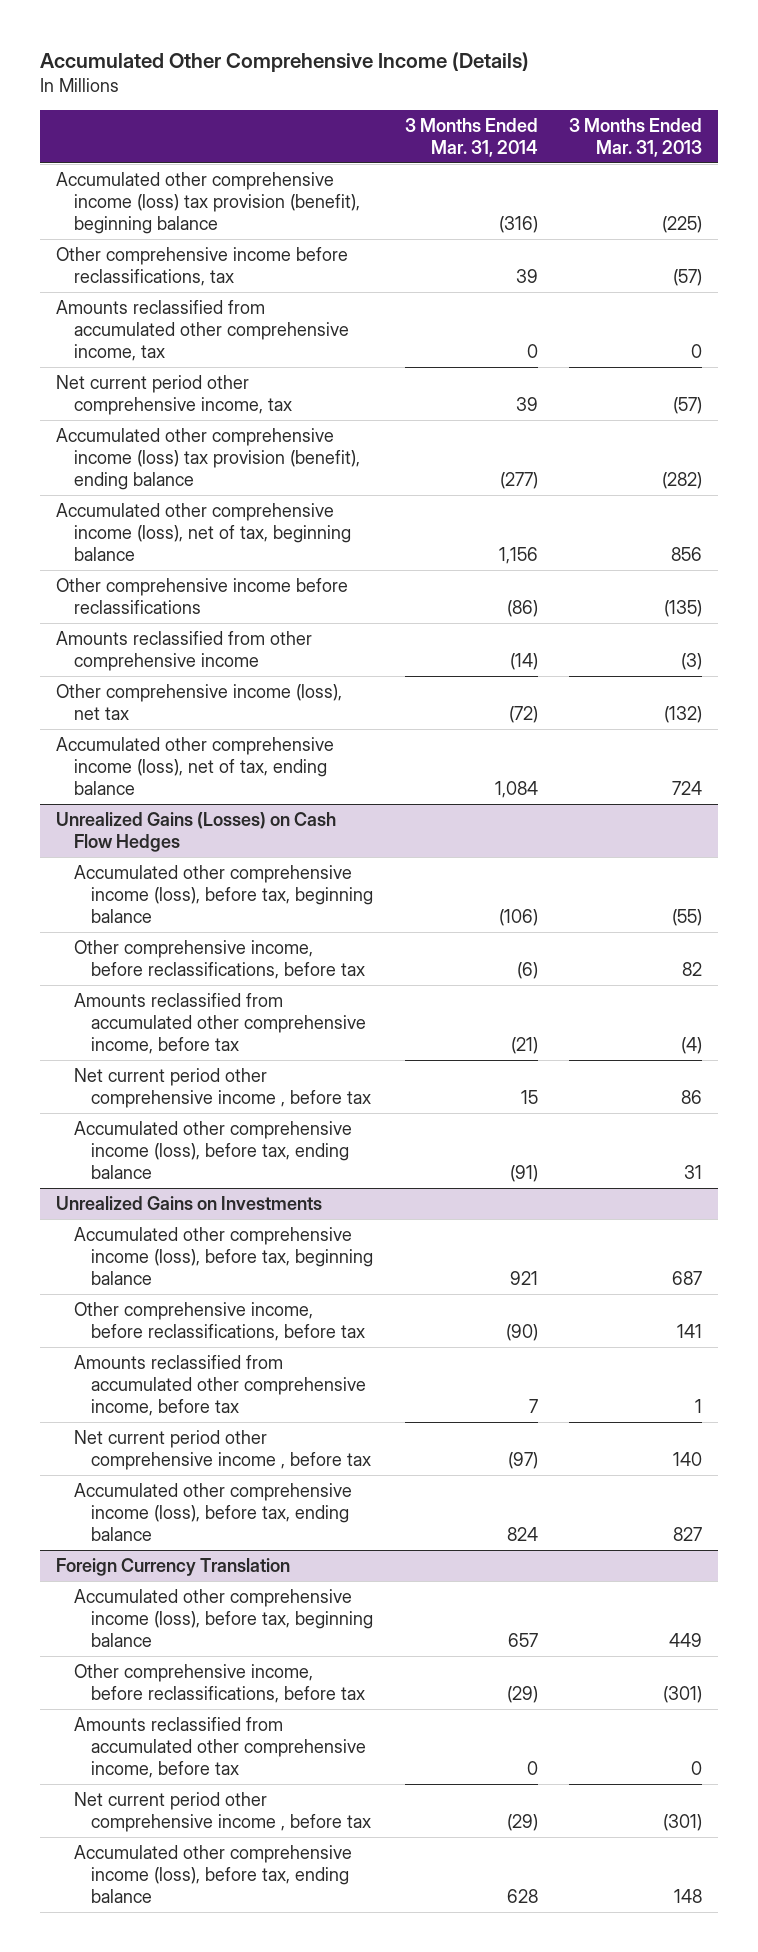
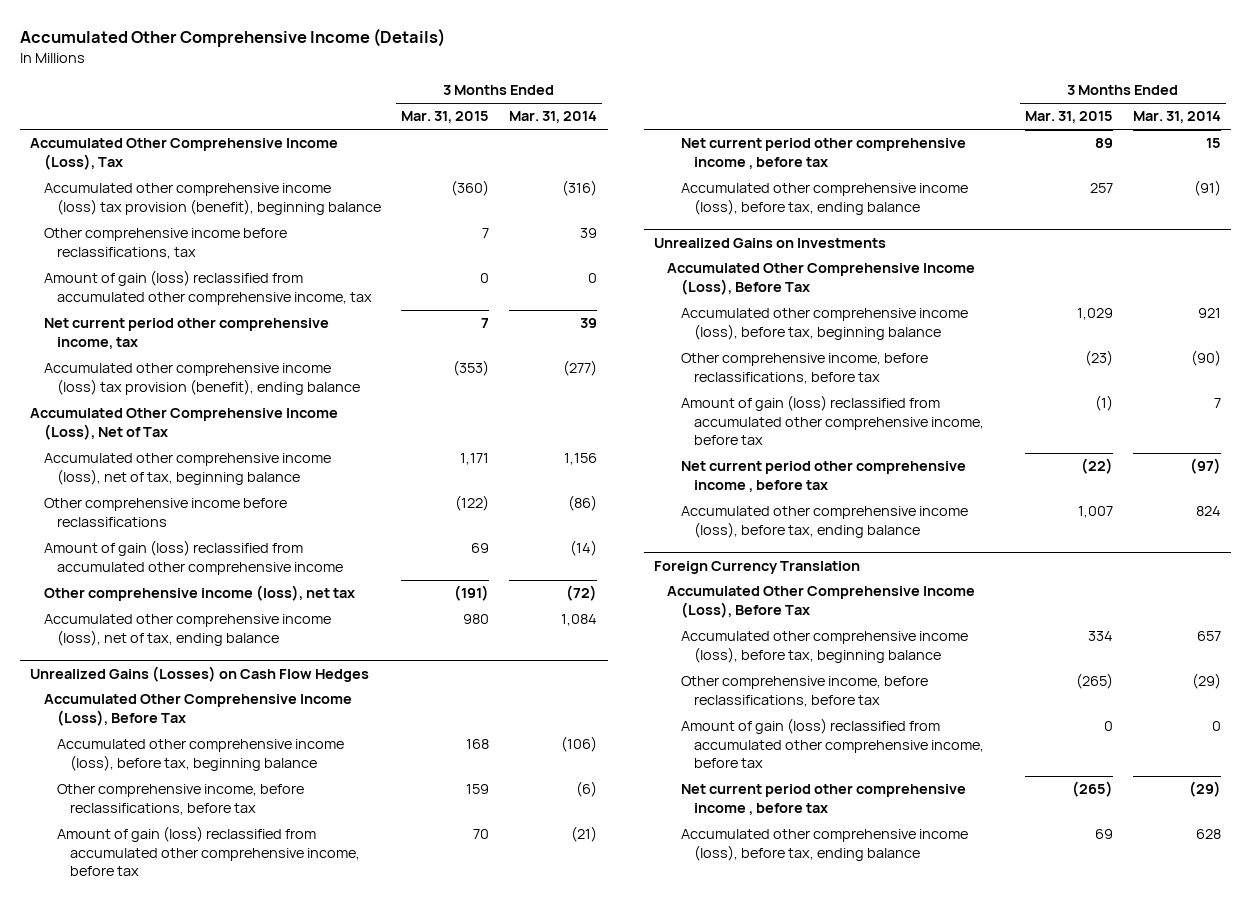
- | 3 Months Ended Mar. 31, 2014 | 3 Months Ended Mar. 31, 2013
+ | 3 Months Ended Mar. 31, 2015 | 3 Months Ended Mar. 31, 2014
+ Accumulated Other Comprehensive Income (Loss), Tax
- Amounts reclassified from accumulated other comprehensive income, tax | 0 | 0
+ Amount of gain (loss) reclassified from accumulated other comprehensive income, tax | 0 | 0
+ Accumulated Other Comprehensive Income (Loss), Net of Tax
- Amounts reclassified from other comprehensive income | (14) | (3)
+ Amount of gain (loss) reclassified from accumulated other comprehensive income | 69 | (14)
@ Unrealized Gains (Losses) on Cash Flow Hedges
+ Accumulated Other Comprehensive Income (Loss), Before Tax
- Amounts reclassified from accumulated other comprehensive income, before tax | (21) | (4)
+ Amount of gain (loss) reclassified from accumulated other comprehensive income, before tax | 70 | (21)
@ Unrealized Gains on Investments
+ Accumulated Other Comprehensive Income (Loss), Before Tax
- Amounts reclassified from accumulated other comprehensive income, before tax | 7 | 1
+ Amount of gain (loss) reclassified from accumulated other comprehensive income, before tax | (1) | 7
@ Foreign Currency Translation
+ Accumulated Other Comprehensive Income (Loss), Before Tax
- Amounts reclassified from accumulated other comprehensive income, before tax | 0 | 0
+ Amount of gain (loss) reclassified from accumulated other comprehensive income, before tax | 0 | 0

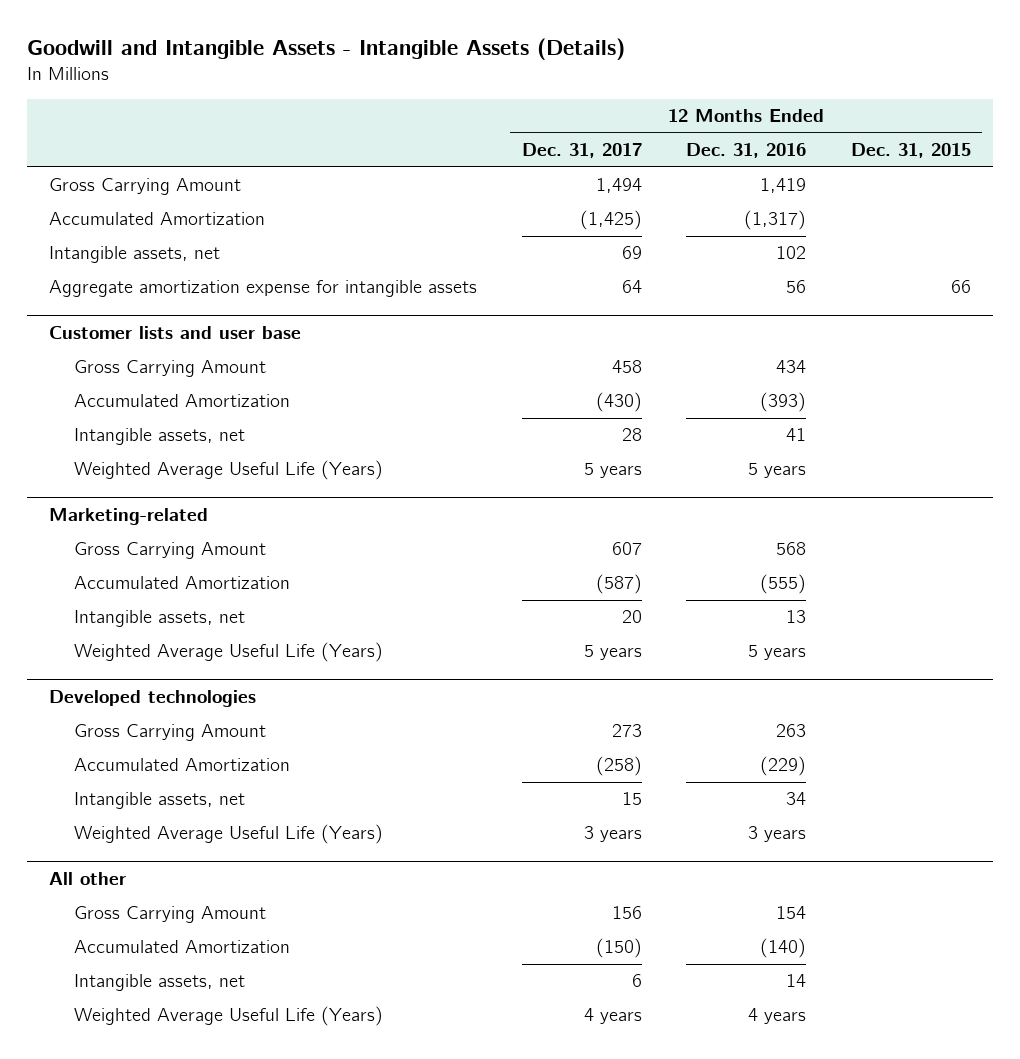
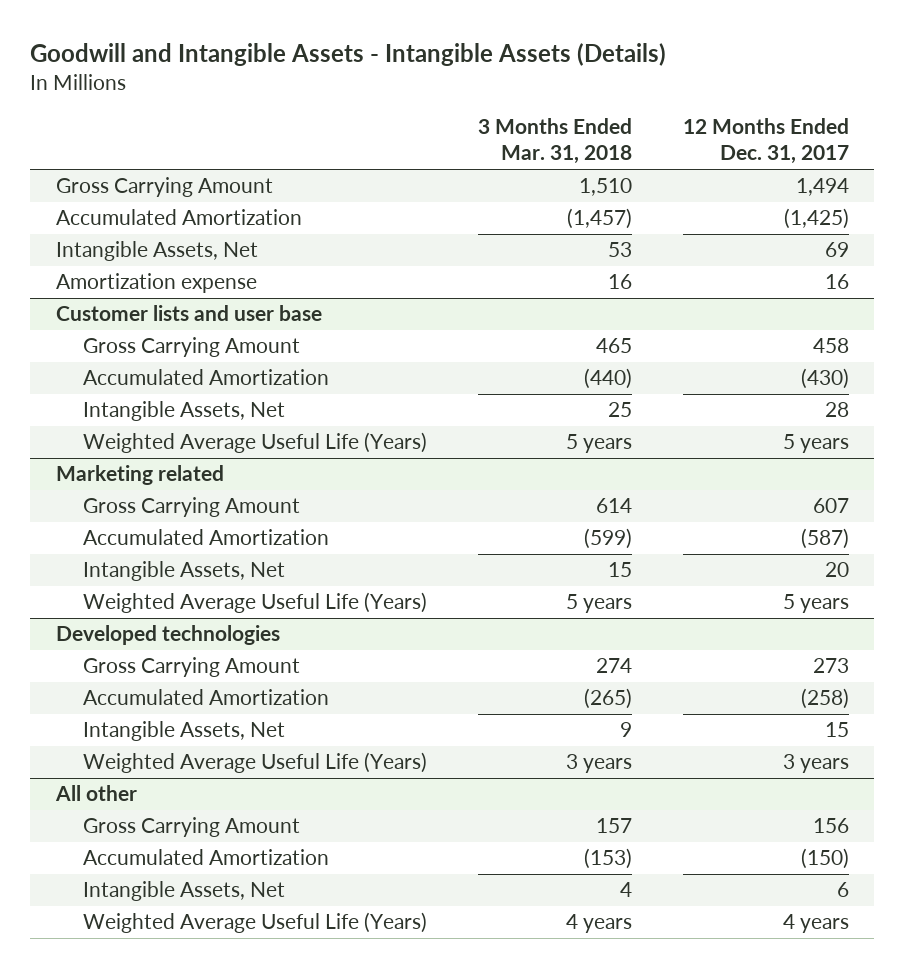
- | 12 Months Ended Dec. 31, 2017 | 12 Months Ended Dec. 31, 2016 | 12 Months Ended Dec. 31, 2015
+ | 3 Months Ended Mar. 31, 2018 | 12 Months Ended Dec. 31, 2017
- Intangible assets, net | 69 | 102 |
- Aggregate amortization expense for intangible assets | 64 | 56 | 66
+ Intangible Assets, Net | 53 | 69
+ Amortization expense | 16 | 16
@ Customer lists and user base
- Intangible assets, net | 28 | 41 |
+ Intangible Assets, Net | 25 | 28
- Marketing-related
+ Marketing related
- Intangible assets, net | 20 | 13 |
+ Intangible Assets, Net | 15 | 20
@ Developed technologies
- Intangible assets, net | 15 | 34 |
+ Intangible Assets, Net | 9 | 15
@ All other
- Intangible assets, net | 6 | 14 |
+ Intangible Assets, Net | 4 | 6

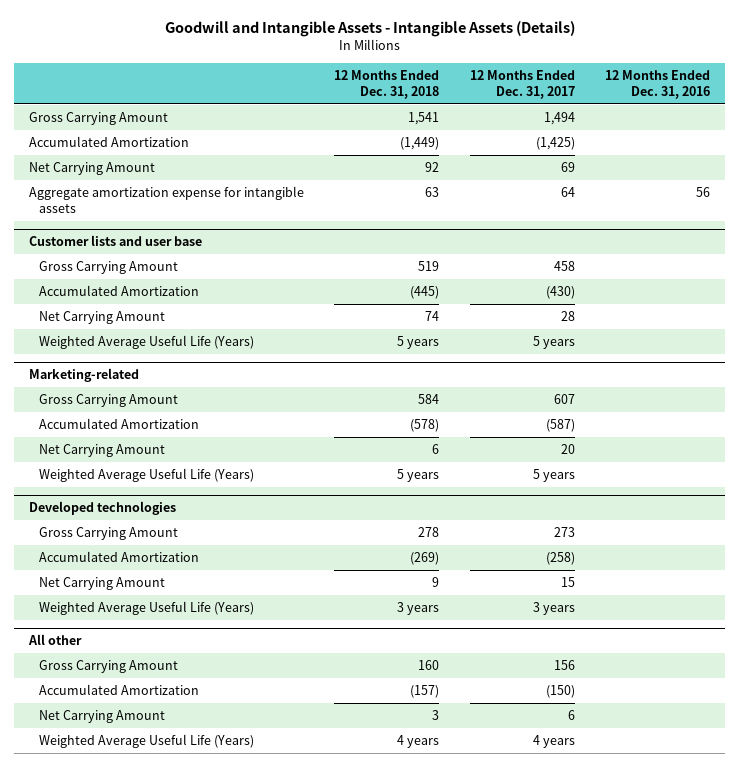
- | 3 Months Ended Mar. 31, 2018 | 12 Months Ended Dec. 31, 2017
+ | 12 Months Ended Dec. 31, 2018 | 12 Months Ended Dec. 31, 2017 | 12 Months Ended Dec. 31, 2016
- Intangible Assets, Net | 53 | 69
- Amortization expense | 16 | 16
+ Net Carrying Amount | 92 | 69 |
+ Aggregate amortization expense for intangible assets | 63 | 64 | 56
@ Customer lists and user base
- Intangible Assets, Net | 25 | 28
+ Net Carrying Amount | 74 | 28 |
- Marketing related
+ Marketing-related
- Intangible Assets, Net | 15 | 20
+ Net Carrying Amount | 6 | 20 |
@ Developed technologies
- Intangible Assets, Net | 9 | 15
+ Net Carrying Amount | 9 | 15 |
@ All other
- Intangible Assets, Net | 4 | 6
+ Net Carrying Amount | 3 | 6 |

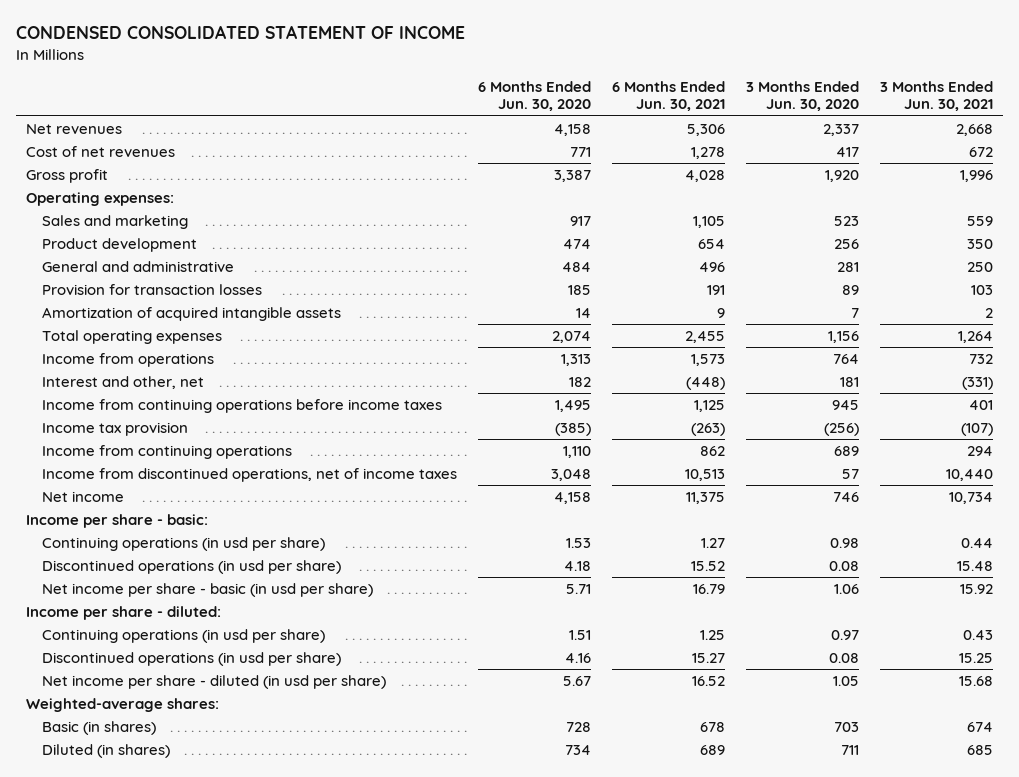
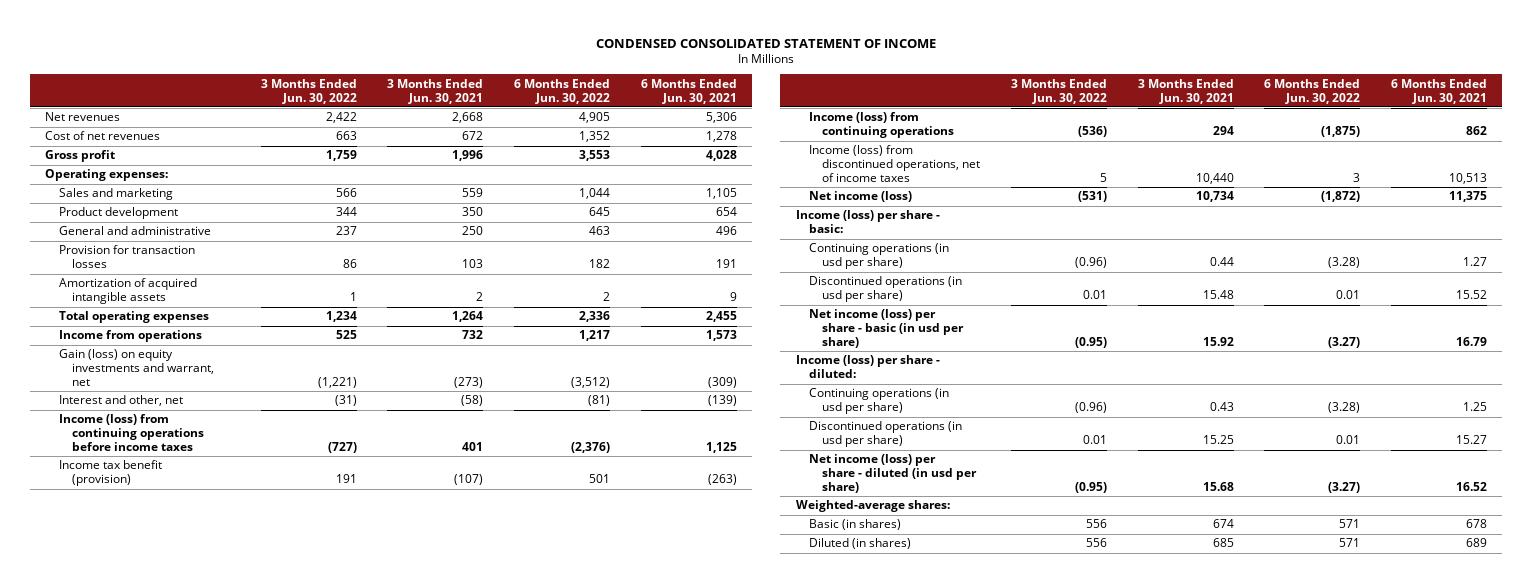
- | 6 Months Ended Jun. 30, 2020 | 6 Months Ended Jun. 30, 2021 | 3 Months Ended Jun. 30, 2020 | 3 Months Ended Jun. 30, 2021
+ | 3 Months Ended Jun. 30, 2022 | 3 Months Ended Jun. 30, 2021 | 6 Months Ended Jun. 30, 2022 | 6 Months Ended Jun. 30, 2021
- Interest and other, net | 182 | (448) | 181 | (331)
- Income from continuing operations before income taxes | 1,495 | 1,125 | 945 | 401
- Income tax provision | (385) | (263) | (256) | (107)
- Income from continuing operations | 1,110 | 862 | 689 | 294
- Income from discontinued operations, net of income taxes | 3,048 | 10,513 | 57 | 10,440
- Net income | 4,158 | 11,375 | 746 | 10,734
- Income per share - basic:
+ Gain (loss) on equity investments and warrant, net | (1,221) | (273) | (3,512) | (309)
+ Interest and other, net | (31) | (58) | (81) | (139)
+ Income (loss) from continuing operations before income taxes | (727) | 401 | (2,376) | 1,125
+ Income tax benefit (provision) | 191 | (107) | 501 | (263)
+ Income (loss) from continuing operations | (536) | 294 | (1,875) | 862
+ Income (loss) from discontinued operations, net of income taxes | 5 | 10,440 | 3 | 10,513
+ Net income (loss) | (531) | 10,734 | (1,872) | 11,375
+ Income (loss) per share - basic:
- Net income per share - basic (in usd per share) | 5.71 | 16.79 | 1.06 | 15.92
- Income per share - diluted:
+ Net income (loss) per share - basic (in usd per share) | (0.95) | 15.92 | (3.27) | 16.79
+ Income (loss) per share - diluted:
- Net income per share - diluted (in usd per share) | 5.67 | 16.52 | 1.05 | 15.68
+ Net income (loss) per share - diluted (in usd per share) | (0.95) | 15.68 | (3.27) | 16.52

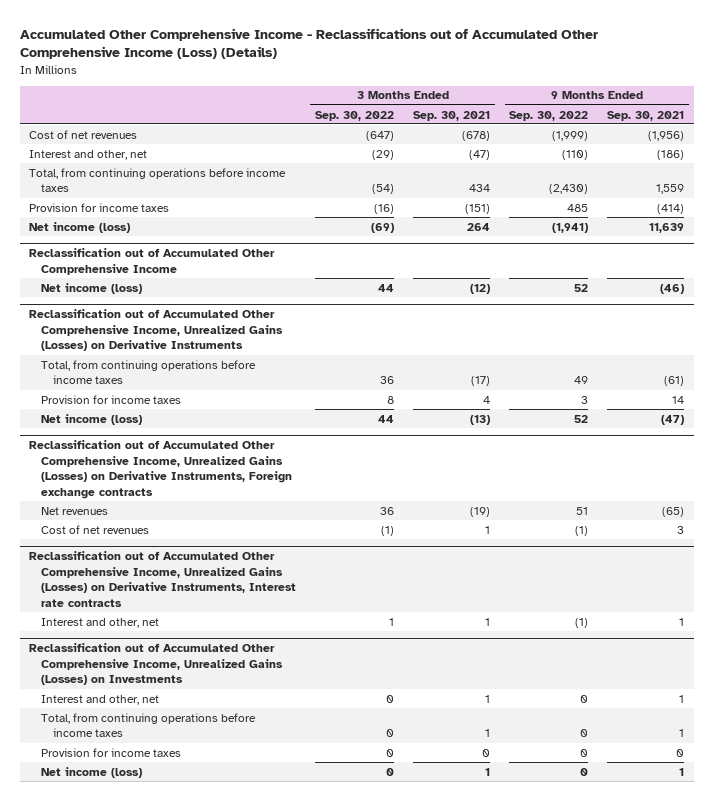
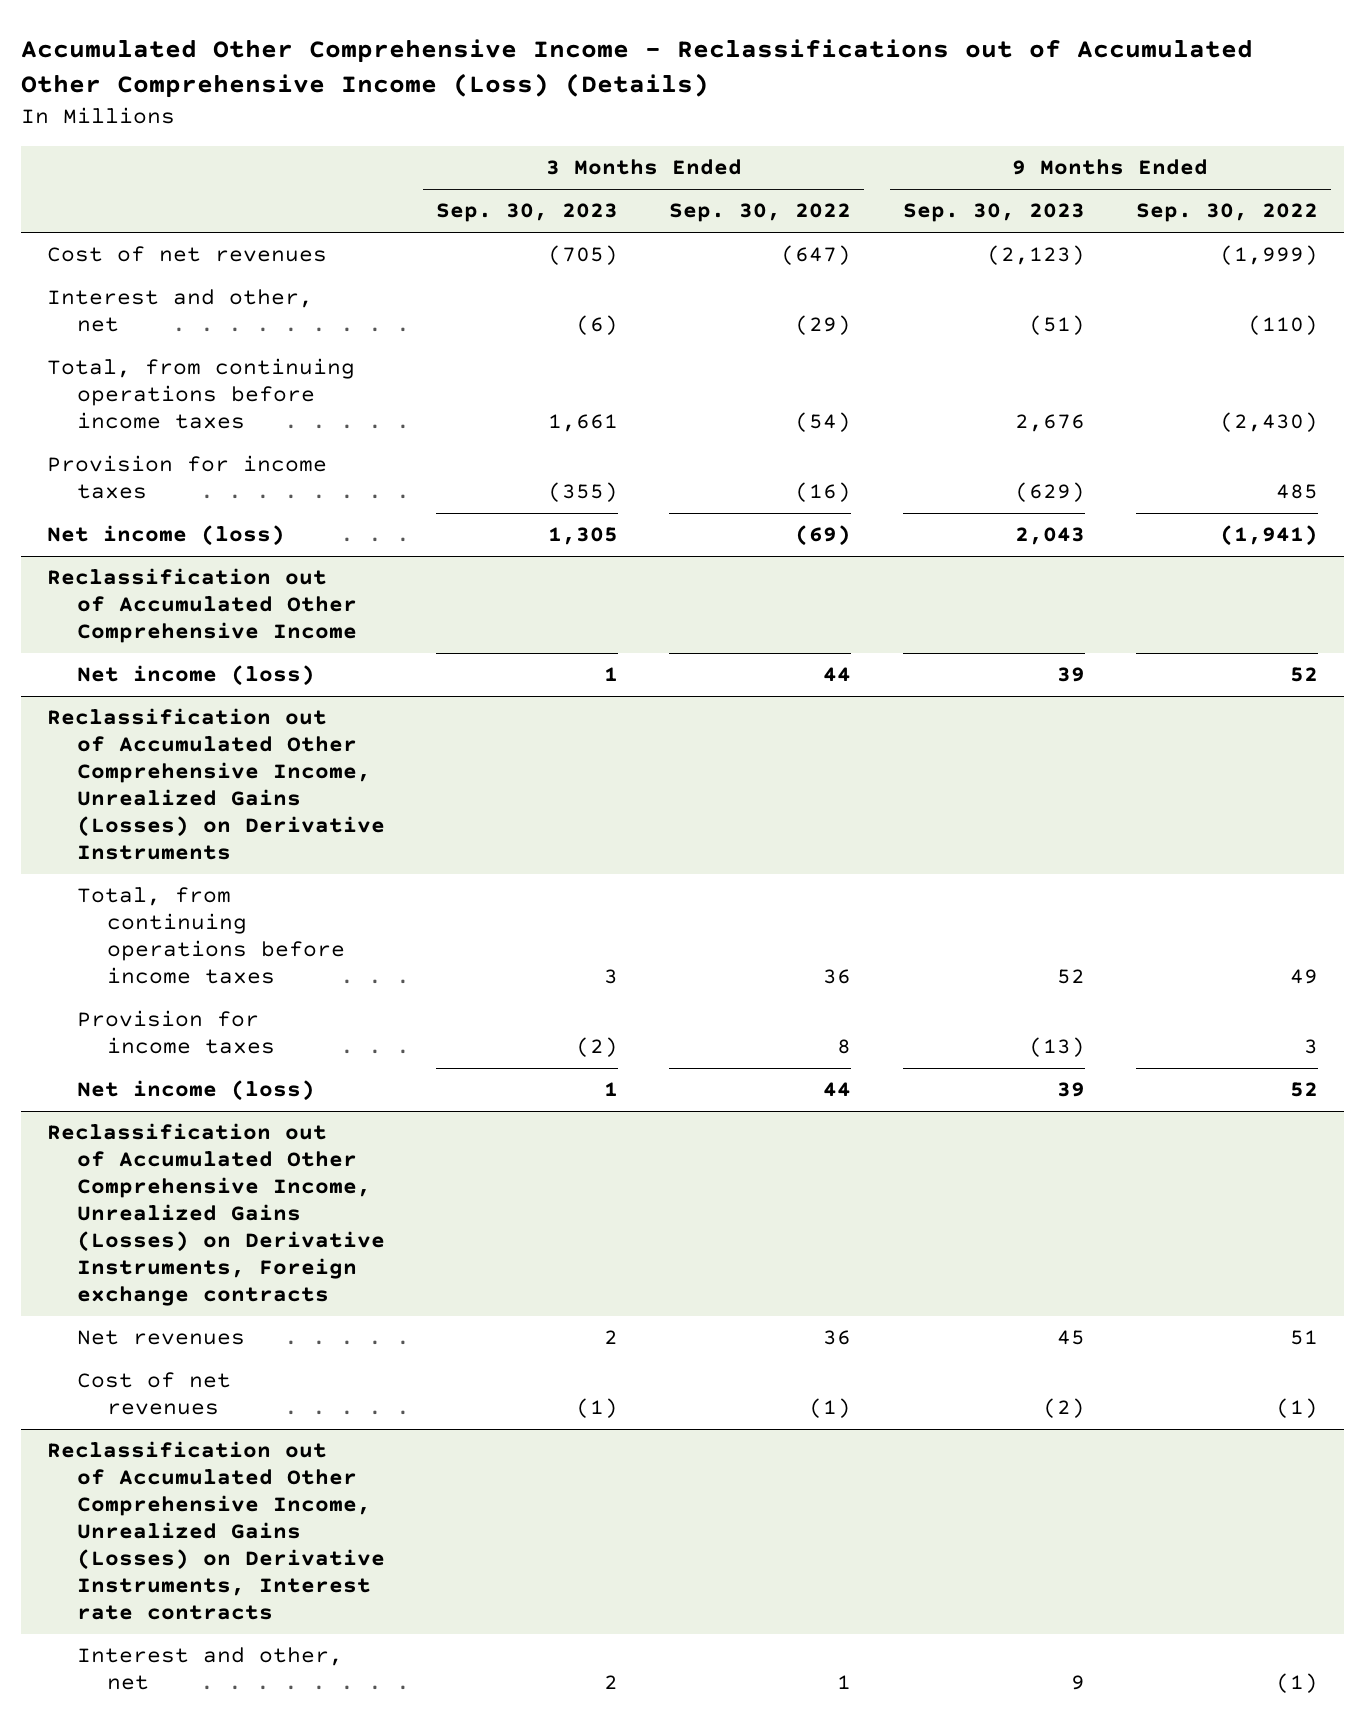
- | 3 Months Ended Sep. 30, 2022 | 3 Months Ended Sep. 30, 2021 | 9 Months Ended Sep. 30, 2022 | 9 Months Ended Sep. 30, 2021
+ | 3 Months Ended Sep. 30, 2023 | 3 Months Ended Sep. 30, 2022 | 9 Months Ended Sep. 30, 2023 | 9 Months Ended Sep. 30, 2022
- Reclassification out of Accumulated Other Comprehensive Income, Unrealized Gains (Losses) on Investments
- Interest and other, net | 0 | 1 | 0 | 1
- Total, from continuing operations before income taxes | 0 | 1 | 0 | 1
- Provision for income taxes | 0 | 0 | 0 | 0
- Net income (loss) | 0 | 1 | 0 | 1

